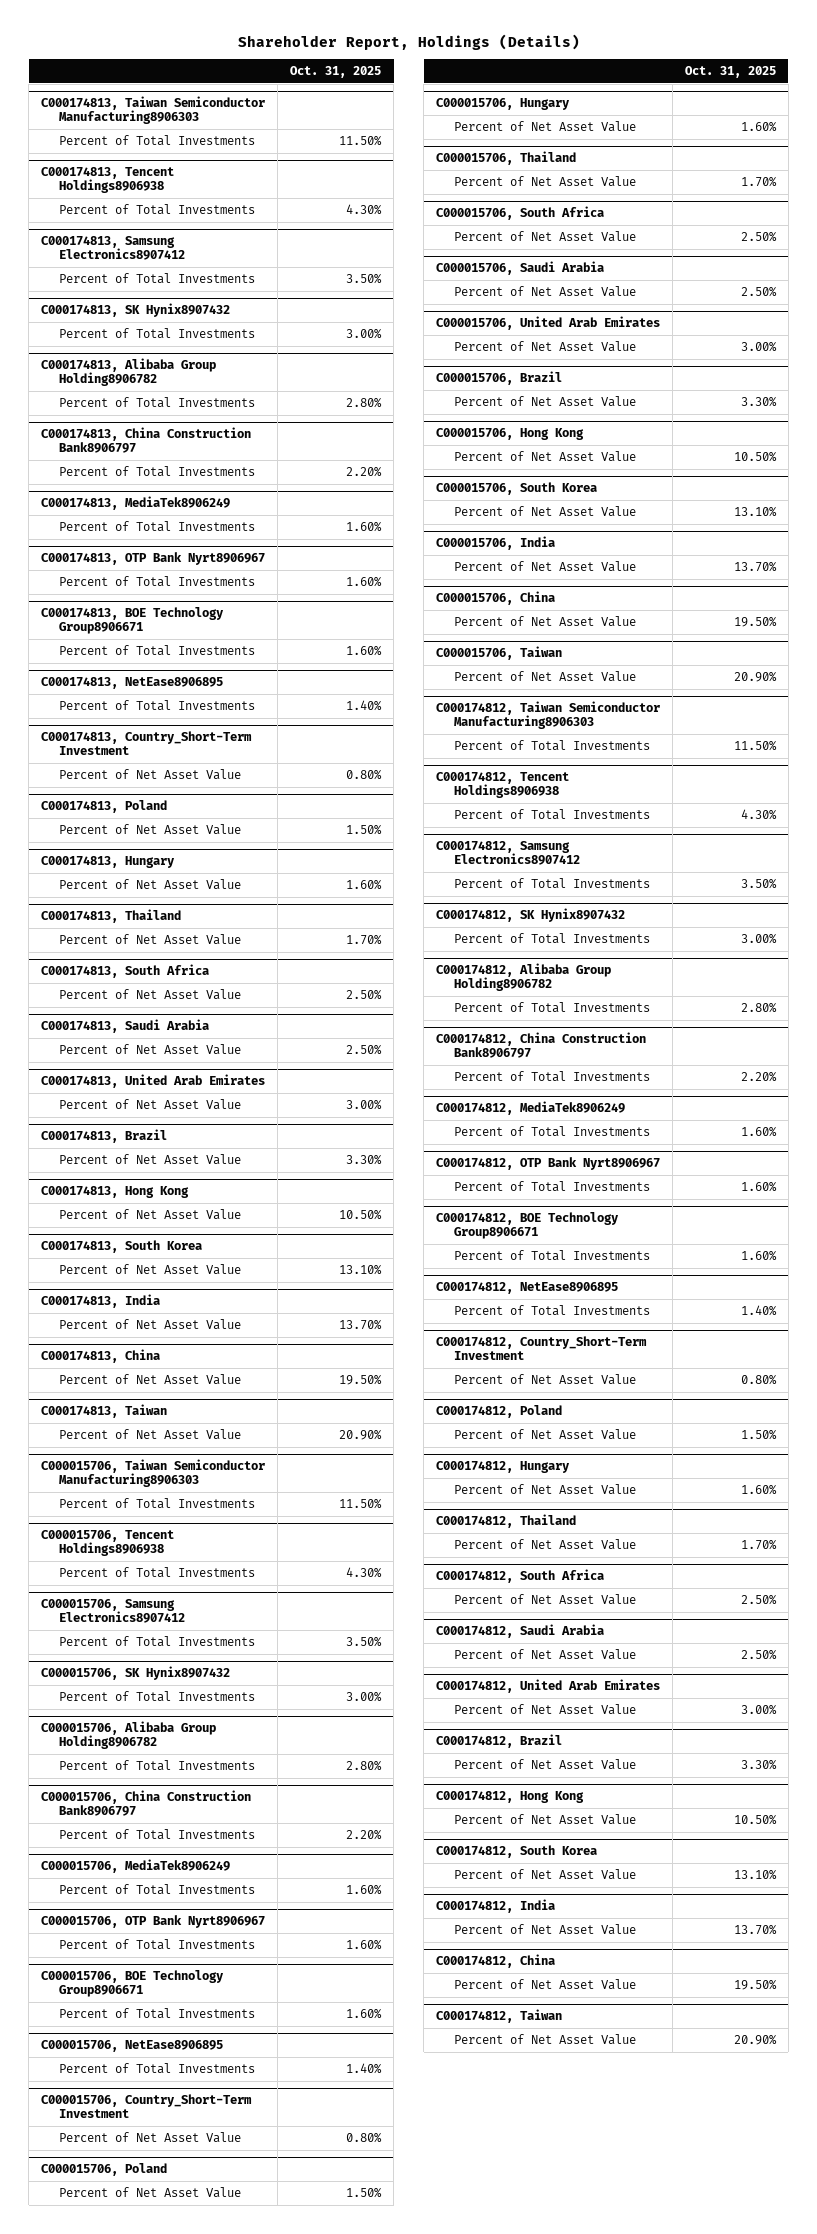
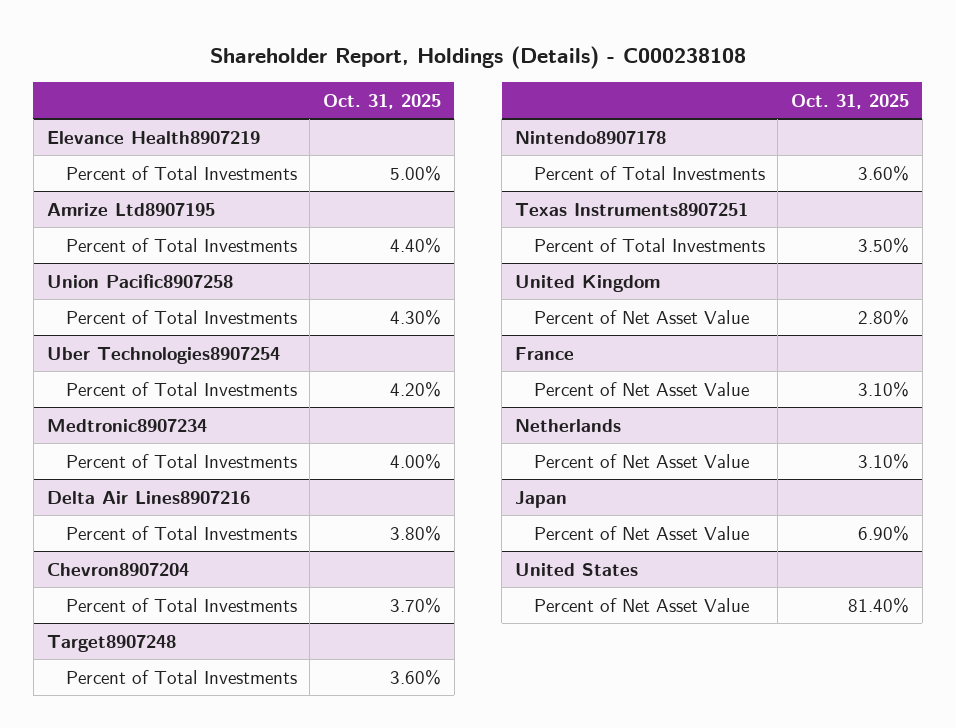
- Shareholder Report, Holdings (Details)
+ Shareholder Report, Holdings (Details) - C000238108
- C000174813, Taiwan Semiconductor Manufacturing8906303
- Percent of Total Investments | 11.50%
- C000174813, Tencent Holdings8906938
- Percent of Total Investments | 4.30%
- C000174813, Samsung Electronics8907412
- Percent of Total Investments | 3.50%
- C000174813, SK Hynix8907432
- Percent of Total Investments | 3.00%
- C000174813, Alibaba Group Holding8906782
- Percent of Total Investments | 2.80%
- C000174813, China Construction Bank8906797
- Percent of Total Investments | 2.20%
- C000174813, MediaTek8906249
- Percent of Total Investments | 1.60%
- C000174813, OTP Bank Nyrt8906967
- Percent of Total Investments | 1.60%
- C000174813, BOE Technology Group8906671
- Percent of Total Investments | 1.60%
- C000174813, NetEase8906895
- Percent of Total Investments | 1.40%
- C000174813, Country_Short-Term Investment
- Percent of Net Asset Value | 0.80%
- C000174813, Poland
- Percent of Net Asset Value | 1.50%
- C000174813, Hungary
- Percent of Net Asset Value | 1.60%
- C000174813, Thailand
- Percent of Net Asset Value | 1.70%
- C000174813, South Africa
- Percent of Net Asset Value | 2.50%
- C000174813, Saudi Arabia
- Percent of Net Asset Value | 2.50%
- C000174813, United Arab Emirates
- Percent of Net Asset Value | 3.00%
- C000174813, Brazil
- Percent of Net Asset Value | 3.30%
- C000174813, Hong Kong
- Percent of Net Asset Value | 10.50%
- C000174813, South Korea
- Percent of Net Asset Value | 13.10%
- C000174813, India
- Percent of Net Asset Value | 13.70%
- C000174813, China
- Percent of Net Asset Value | 19.50%
- C000174813, Taiwan
- Percent of Net Asset Value | 20.90%
- C000015706, Taiwan Semiconductor Manufacturing8906303
- Percent of Total Investments | 11.50%
- C000015706, Tencent Holdings8906938
- Percent of Total Investments | 4.30%
- C000015706, Samsung Electronics8907412
- Percent of Total Investments | 3.50%
- C000015706, SK Hynix8907432
- Percent of Total Investments | 3.00%
- C000015706, Alibaba Group Holding8906782
- Percent of Total Investments | 2.80%
- C000015706, China Construction Bank8906797
- Percent of Total Investments | 2.20%
- C000015706, MediaTek8906249
- Percent of Total Investments | 1.60%
- C000015706, OTP Bank Nyrt8906967
- Percent of Total Investments | 1.60%
- C000015706, BOE Technology Group8906671
- Percent of Total Investments | 1.60%
- C000015706, NetEase8906895
- Percent of Total Investments | 1.40%
- C000015706, Country_Short-Term Investment
- Percent of Net Asset Value | 0.80%
- C000015706, Poland
- Percent of Net Asset Value | 1.50%
- C000015706, Hungary
- Percent of Net Asset Value | 1.60%
- C000015706, Thailand
- Percent of Net Asset Value | 1.70%
- C000015706, South Africa
- Percent of Net Asset Value | 2.50%
- C000015706, Saudi Arabia
- Percent of Net Asset Value | 2.50%
- C000015706, United Arab Emirates
- Percent of Net Asset Value | 3.00%
- C000015706, Brazil
- Percent of Net Asset Value | 3.30%
- C000015706, Hong Kong
- Percent of Net Asset Value | 10.50%
- C000015706, South Korea
- Percent of Net Asset Value | 13.10%
- C000015706, India
- Percent of Net Asset Value | 13.70%
- C000015706, China
- Percent of Net Asset Value | 19.50%
- C000015706, Taiwan
- Percent of Net Asset Value | 20.90%
- C000174812, Taiwan Semiconductor Manufacturing8906303
- Percent of Total Investments | 11.50%
- C000174812, Tencent Holdings8906938
+ Elevance Health8907219
+ Percent of Total Investments | 5.00%
+ Amrize Ltd8907195
+ Percent of Total Investments | 4.40%
+ Union Pacific8907258
- C000174812, Samsung Electronics8907412
+ Uber Technologies8907254
+ Percent of Total Investments | 4.20%
+ Medtronic8907234
+ Percent of Total Investments | 4.00%
+ Delta Air Lines8907216
+ Percent of Total Investments | 3.80%
+ Chevron8907204
+ Percent of Total Investments | 3.70%
+ Target8907248
+ Percent of Total Investments | 3.60%
+ Nintendo8907178
+ Percent of Total Investments | 3.60%
+ Texas Instruments8907251
- C000174812, SK Hynix8907432
- Percent of Total Investments | 3.00%
- C000174812, Alibaba Group Holding8906782
- Percent of Total Investments | 2.80%
- C000174812, China Construction Bank8906797
- Percent of Total Investments | 2.20%
- C000174812, MediaTek8906249
- Percent of Total Investments | 1.60%
- C000174812, OTP Bank Nyrt8906967
- Percent of Total Investments | 1.60%
- C000174812, BOE Technology Group8906671
- Percent of Total Investments | 1.60%
- C000174812, NetEase8906895
- Percent of Total Investments | 1.40%
- C000174812, Country_Short-Term Investment
- Percent of Net Asset Value | 0.80%
- C000174812, Poland
- Percent of Net Asset Value | 1.50%
- C000174812, Hungary
- Percent of Net Asset Value | 1.60%
- C000174812, Thailand
- Percent of Net Asset Value | 1.70%
- C000174812, South Africa
- Percent of Net Asset Value | 2.50%
- C000174812, Saudi Arabia
- Percent of Net Asset Value | 2.50%
- C000174812, United Arab Emirates
- Percent of Net Asset Value | 3.00%
- C000174812, Brazil
- Percent of Net Asset Value | 3.30%
- C000174812, Hong Kong
- Percent of Net Asset Value | 10.50%
- C000174812, South Korea
- Percent of Net Asset Value | 13.10%
- C000174812, India
- Percent of Net Asset Value | 13.70%
- C000174812, China
- Percent of Net Asset Value | 19.50%
- C000174812, Taiwan
- Percent of Net Asset Value | 20.90%
+ United Kingdom
+ Percent of Net Asset Value | 2.80%
+ France
+ Percent of Net Asset Value | 3.10%
+ Netherlands
+ Percent of Net Asset Value | 3.10%
+ Japan
+ Percent of Net Asset Value | 6.90%
+ United States
+ Percent of Net Asset Value | 81.40%

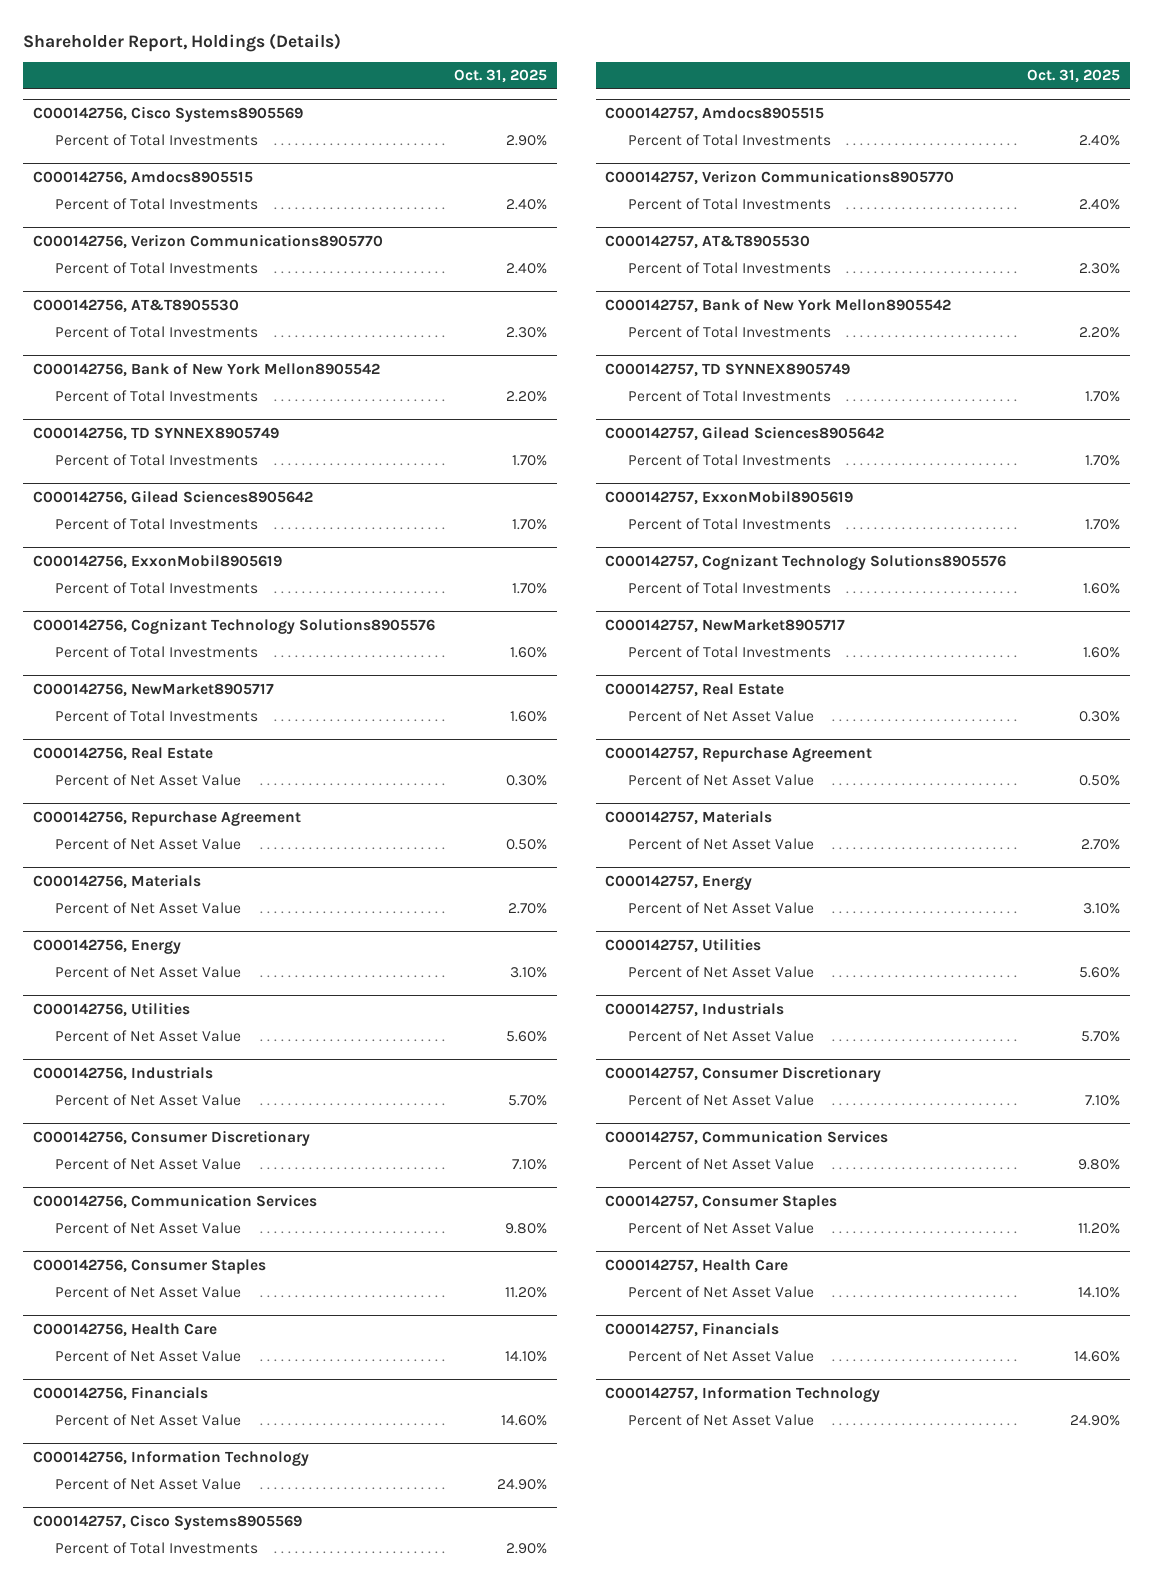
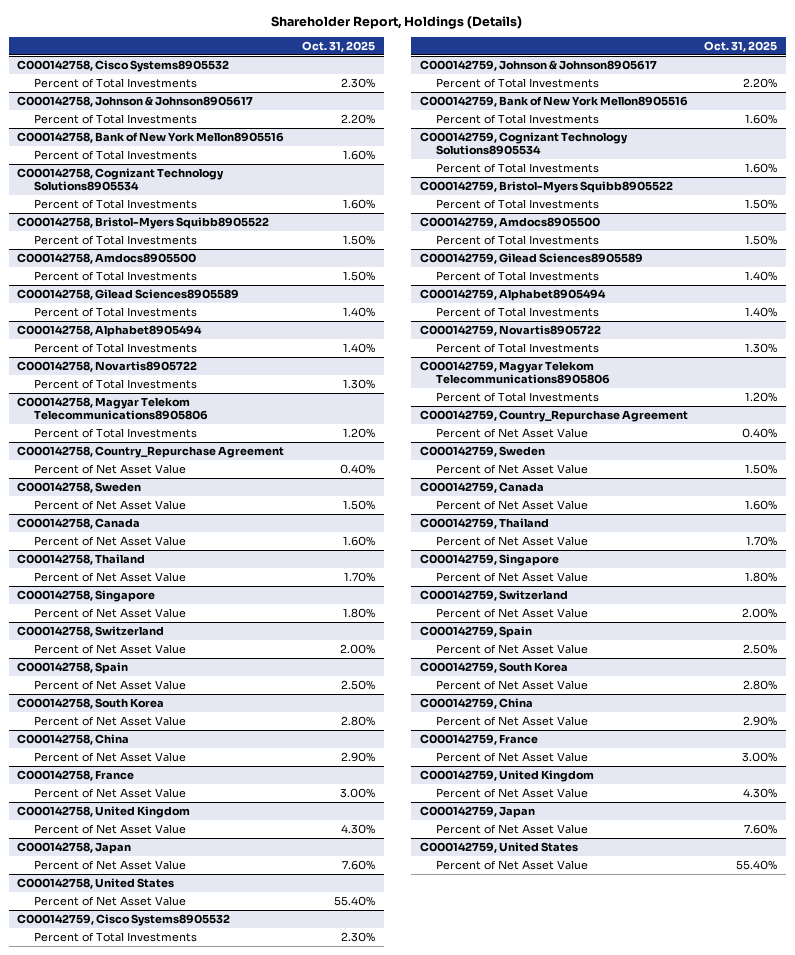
- C000142756, Cisco Systems8905569
- Percent of Total Investments | 2.90%
- C000142756, Amdocs8905515
- Percent of Total Investments | 2.40%
- C000142756, Verizon Communications8905770
- Percent of Total Investments | 2.40%
- C000142756, AT&T8905530
+ C000142758, Cisco Systems8905532
- C000142756, Bank of New York Mellon8905542
+ C000142758, Johnson & Johnson8905617
- C000142756, TD SYNNEX8905749
- Percent of Total Investments | 1.70%
- C000142756, Gilead Sciences8905642
- Percent of Total Investments | 1.70%
- C000142756, ExxonMobil8905619
- Percent of Total Investments | 1.70%
- C000142756, Cognizant Technology Solutions8905576
+ C000142758, Bank of New York Mellon8905516
- C000142756, NewMarket8905717
+ C000142758, Cognizant Technology Solutions8905534
- C000142756, Real Estate
- Percent of Net Asset Value | 0.30%
- C000142756, Repurchase Agreement
- Percent of Net Asset Value | 0.50%
- C000142756, Materials
- Percent of Net Asset Value | 2.70%
- C000142756, Energy
- Percent of Net Asset Value | 3.10%
- C000142756, Utilities
- Percent of Net Asset Value | 5.60%
- C000142756, Industrials
- Percent of Net Asset Value | 5.70%
- C000142756, Consumer Discretionary
- Percent of Net Asset Value | 7.10%
- C000142756, Communication Services
- Percent of Net Asset Value | 9.80%
- C000142756, Consumer Staples
- Percent of Net Asset Value | 11.20%
- C000142756, Health Care
- Percent of Net Asset Value | 14.10%
- C000142756, Financials
- Percent of Net Asset Value | 14.60%
- C000142756, Information Technology
- Percent of Net Asset Value | 24.90%
- C000142757, Cisco Systems8905569
- Percent of Total Investments | 2.90%
- C000142757, Amdocs8905515
- Percent of Total Investments | 2.40%
- C000142757, Verizon Communications8905770
- Percent of Total Investments | 2.40%
- C000142757, AT&T8905530
+ C000142758, Bristol-Myers Squibb8905522
+ Percent of Total Investments | 1.50%
+ C000142758, Amdocs8905500
+ Percent of Total Investments | 1.50%
+ C000142758, Gilead Sciences8905589
+ Percent of Total Investments | 1.40%
+ C000142758, Alphabet8905494
+ Percent of Total Investments | 1.40%
+ C000142758, Novartis8905722
+ Percent of Total Investments | 1.30%
+ C000142758, Magyar Telekom Telecommunications8905806
+ Percent of Total Investments | 1.20%
+ C000142758, Country_Repurchase Agreement
+ Percent of Net Asset Value | 0.40%
+ C000142758, Sweden
+ Percent of Net Asset Value | 1.50%
+ C000142758, Canada
+ Percent of Net Asset Value | 1.60%
+ C000142758, Thailand
+ Percent of Net Asset Value | 1.70%
+ C000142758, Singapore
+ Percent of Net Asset Value | 1.80%
+ C000142758, Switzerland
+ Percent of Net Asset Value | 2.00%
+ C000142758, Spain
+ Percent of Net Asset Value | 2.50%
+ C000142758, South Korea
+ Percent of Net Asset Value | 2.80%
+ C000142758, China
+ Percent of Net Asset Value | 2.90%
+ C000142758, France
+ Percent of Net Asset Value | 3.00%
+ C000142758, United Kingdom
+ Percent of Net Asset Value | 4.30%
+ C000142758, Japan
+ Percent of Net Asset Value | 7.60%
+ C000142758, United States
+ Percent of Net Asset Value | 55.40%
+ C000142759, Cisco Systems8905532
- C000142757, Bank of New York Mellon8905542
+ C000142759, Johnson & Johnson8905617
- C000142757, TD SYNNEX8905749
- Percent of Total Investments | 1.70%
- C000142757, Gilead Sciences8905642
- Percent of Total Investments | 1.70%
- C000142757, ExxonMobil8905619
- Percent of Total Investments | 1.70%
- C000142757, Cognizant Technology Solutions8905576
+ C000142759, Bank of New York Mellon8905516
- C000142757, NewMarket8905717
+ C000142759, Cognizant Technology Solutions8905534
- C000142757, Real Estate
- Percent of Net Asset Value | 0.30%
- C000142757, Repurchase Agreement
- Percent of Net Asset Value | 0.50%
- C000142757, Materials
- Percent of Net Asset Value | 2.70%
- C000142757, Energy
- Percent of Net Asset Value | 3.10%
- C000142757, Utilities
- Percent of Net Asset Value | 5.60%
- C000142757, Industrials
- Percent of Net Asset Value | 5.70%
- C000142757, Consumer Discretionary
- Percent of Net Asset Value | 7.10%
- C000142757, Communication Services
- Percent of Net Asset Value | 9.80%
- C000142757, Consumer Staples
- Percent of Net Asset Value | 11.20%
- C000142757, Health Care
- Percent of Net Asset Value | 14.10%
- C000142757, Financials
- Percent of Net Asset Value | 14.60%
- C000142757, Information Technology
- Percent of Net Asset Value | 24.90%
+ C000142759, Bristol-Myers Squibb8905522
+ Percent of Total Investments | 1.50%
+ C000142759, Amdocs8905500
+ Percent of Total Investments | 1.50%
+ C000142759, Gilead Sciences8905589
+ Percent of Total Investments | 1.40%
+ C000142759, Alphabet8905494
+ Percent of Total Investments | 1.40%
+ C000142759, Novartis8905722
+ Percent of Total Investments | 1.30%
+ C000142759, Magyar Telekom Telecommunications8905806
+ Percent of Total Investments | 1.20%
+ C000142759, Country_Repurchase Agreement
+ Percent of Net Asset Value | 0.40%
+ C000142759, Sweden
+ Percent of Net Asset Value | 1.50%
+ C000142759, Canada
+ Percent of Net Asset Value | 1.60%
+ C000142759, Thailand
+ Percent of Net Asset Value | 1.70%
+ C000142759, Singapore
+ Percent of Net Asset Value | 1.80%
+ C000142759, Switzerland
+ Percent of Net Asset Value | 2.00%
+ C000142759, Spain
+ Percent of Net Asset Value | 2.50%
+ C000142759, South Korea
+ Percent of Net Asset Value | 2.80%
+ C000142759, China
+ Percent of Net Asset Value | 2.90%
+ C000142759, France
+ Percent of Net Asset Value | 3.00%
+ C000142759, United Kingdom
+ Percent of Net Asset Value | 4.30%
+ C000142759, Japan
+ Percent of Net Asset Value | 7.60%
+ C000142759, United States
+ Percent of Net Asset Value | 55.40%

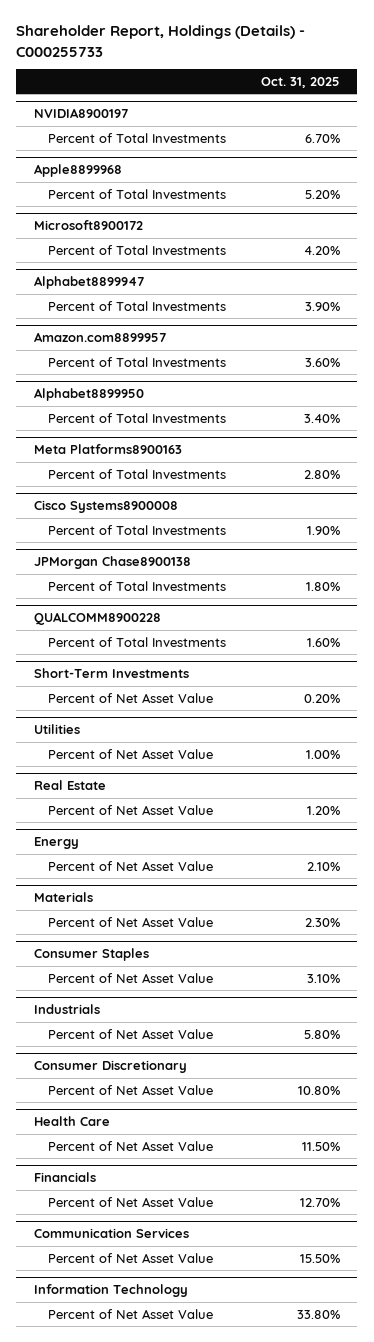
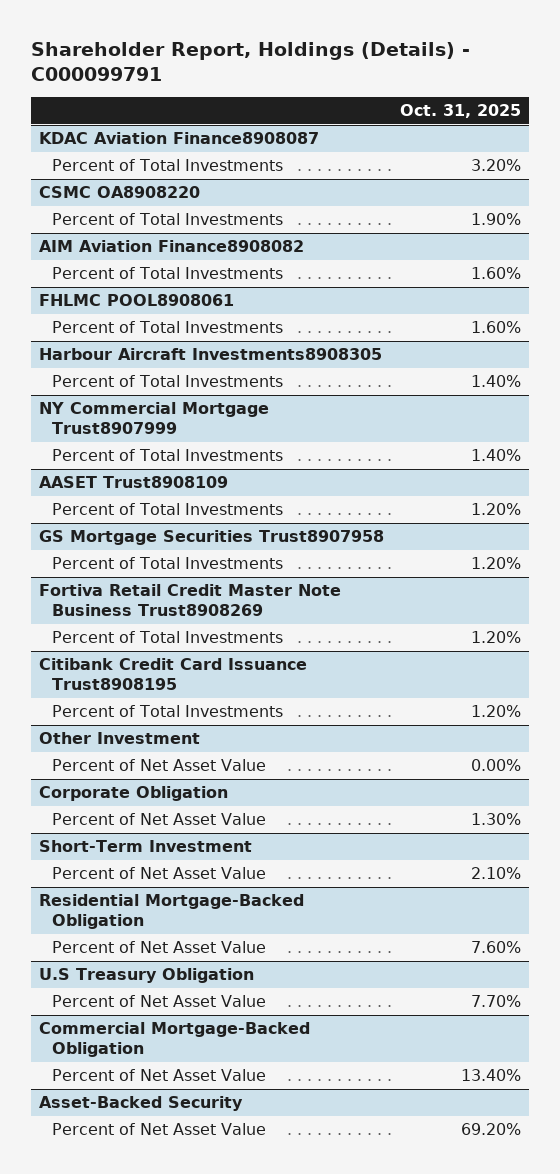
- Shareholder Report, Holdings (Details) - C000255733
+ Shareholder Report, Holdings (Details) - C000099791
- NVIDIA8900197
- Percent of Total Investments | 6.70%
- Apple8899968
- Percent of Total Investments | 5.20%
- Microsoft8900172
- Percent of Total Investments | 4.20%
- Alphabet8899947
- Percent of Total Investments | 3.90%
- Amazon.com8899957
- Percent of Total Investments | 3.60%
- Alphabet8899950
- Percent of Total Investments | 3.40%
- Meta Platforms8900163
- Percent of Total Investments | 2.80%
- Cisco Systems8900008
+ KDAC Aviation Finance8908087
+ Percent of Total Investments | 3.20%
+ CSMC OA8908220
- JPMorgan Chase8900138
- Percent of Total Investments | 1.80%
- QUALCOMM8900228
+ AIM Aviation Finance8908082
- Short-Term Investments
- Percent of Net Asset Value | 0.20%
- Utilities
- Percent of Net Asset Value | 1.00%
- Real Estate
- Percent of Net Asset Value | 1.20%
- Energy
+ FHLMC POOL8908061
+ Percent of Total Investments | 1.60%
+ Harbour Aircraft Investments8908305
+ Percent of Total Investments | 1.40%
+ NY Commercial Mortgage Trust8907999
+ Percent of Total Investments | 1.40%
+ AASET Trust8908109
+ Percent of Total Investments | 1.20%
+ GS Mortgage Securities Trust8907958
+ Percent of Total Investments | 1.20%
+ Fortiva Retail Credit Master Note Business Trust8908269
+ Percent of Total Investments | 1.20%
+ Citibank Credit Card Issuance Trust8908195
+ Percent of Total Investments | 1.20%
+ Other Investment
+ Percent of Net Asset Value | 0.00%
+ Corporate Obligation
+ Percent of Net Asset Value | 1.30%
+ Short-Term Investment
- Materials
- Percent of Net Asset Value | 2.30%
- Consumer Staples
- Percent of Net Asset Value | 3.10%
- Industrials
- Percent of Net Asset Value | 5.80%
- Consumer Discretionary
- Percent of Net Asset Value | 10.80%
- Health Care
- Percent of Net Asset Value | 11.50%
- Financials
- Percent of Net Asset Value | 12.70%
- Communication Services
- Percent of Net Asset Value | 15.50%
- Information Technology
- Percent of Net Asset Value | 33.80%
+ Residential Mortgage-Backed Obligation
+ Percent of Net Asset Value | 7.60%
+ U.S Treasury Obligation
+ Percent of Net Asset Value | 7.70%
+ Commercial Mortgage-Backed Obligation
+ Percent of Net Asset Value | 13.40%
+ Asset-Backed Security
+ Percent of Net Asset Value | 69.20%

